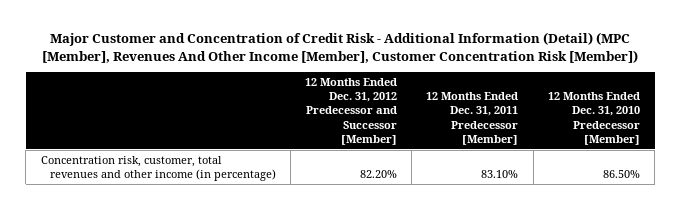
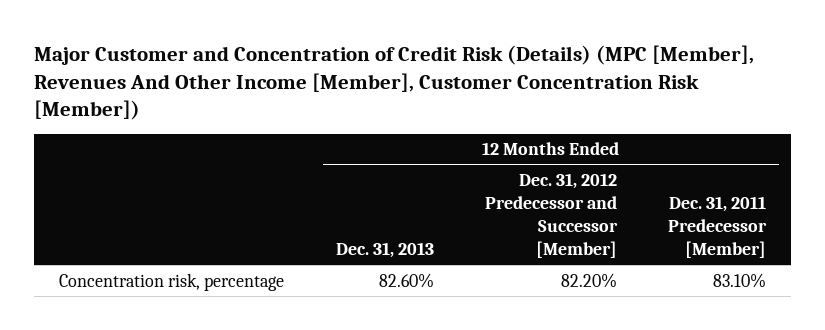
- Major Customer and Concentration of Credit Risk - Additional Information (Detail) (MPC [Member], Revenues And Other Income [Member], Customer Concentration Risk [Member])
+ Major Customer and Concentration of Credit Risk (Details) (MPC [Member], Revenues And Other Income [Member], Customer Concentration Risk [Member])
- | 12 Months Ended Dec. 31, 2012 Predecessor and Successor [Member] | 12 Months Ended Dec. 31, 2011 Predecessor [Member] | 12 Months Ended Dec. 31, 2010 Predecessor [Member]
+ | 12 Months Ended Dec. 31, 2013 | 12 Months Ended Dec. 31, 2012 Predecessor and Successor [Member] | 12 Months Ended Dec. 31, 2011 Predecessor [Member]
- Concentration risk, customer, total revenues and other income (in percentage) | 82.20% | 83.10% | 86.50%
+ Concentration risk, percentage | 82.60% | 82.20% | 83.10%

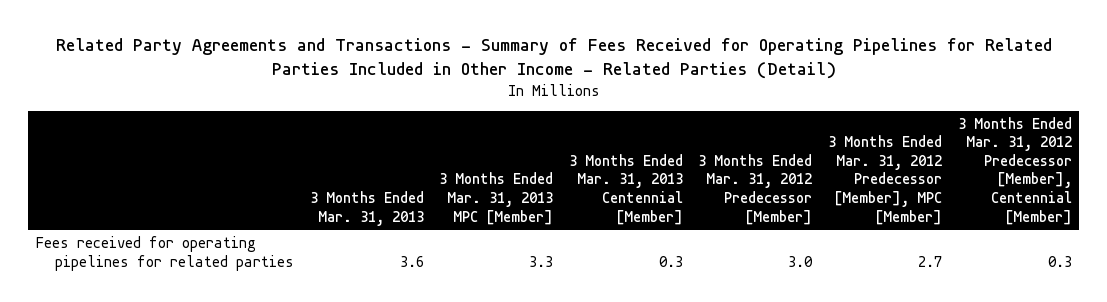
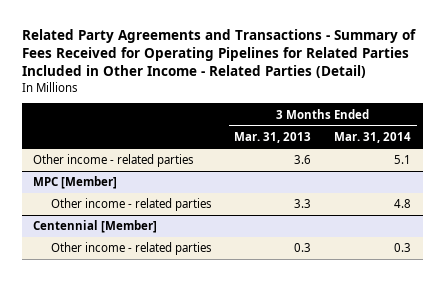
- | 3 Months Ended Mar. 31, 2013 | 3 Months Ended Mar. 31, 2013 MPC [Member] | 3 Months Ended Mar. 31, 2013 Centennial [Member] | 3 Months Ended Mar. 31, 2012 Predecessor [Member] | 3 Months Ended Mar. 31, 2012 Predecessor [Member], MPC [Member] | 3 Months Ended Mar. 31, 2012 Predecessor [Member], Centennial [Member]
+ | 3 Months Ended Mar. 31, 2013 | 3 Months Ended Mar. 31, 2014
- Fees received for operating pipelines for related parties | 3.6 | 3.3 | 0.3 | 3.0 | 2.7 | 0.3
+ Other income - related parties | 3.6 | 5.1
+ MPC [Member]
+ Other income - related parties | 3.3 | 4.8
+ Centennial [Member]
+ Other income - related parties | 0.3 | 0.3

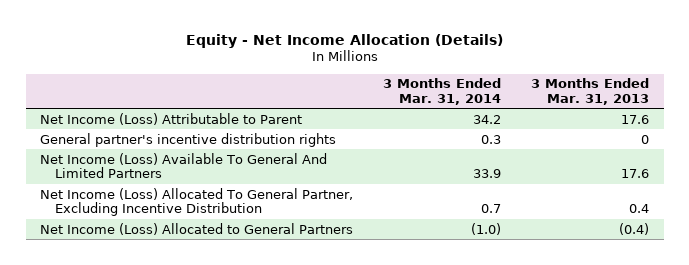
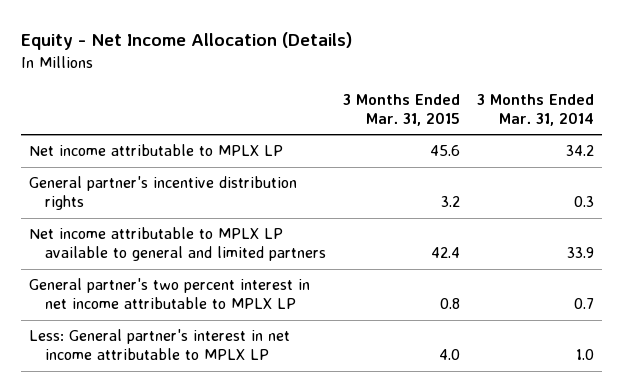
- | 3 Months Ended Mar. 31, 2014 | 3 Months Ended Mar. 31, 2013
+ | 3 Months Ended Mar. 31, 2015 | 3 Months Ended Mar. 31, 2014
- Net Income (Loss) Attributable to Parent | 34.2 | 17.6
+ Net income attributable to MPLX LP | 45.6 | 34.2
- Net Income (Loss) Available To General And Limited Partners | 33.9 | 17.6
- Net Income (Loss) Allocated To General Partner, Excluding Incentive Distribution | 0.7 | 0.4
- Net Income (Loss) Allocated to General Partners | (1.0) | (0.4)
+ Net income attributable to MPLX LP available to general and limited partners | 42.4 | 33.9
+ General partner's two percent interest in net income attributable to MPLX LP | 0.8 | 0.7
+ Less: General partner's interest in net income attributable to MPLX LP | 4.0 | 1.0

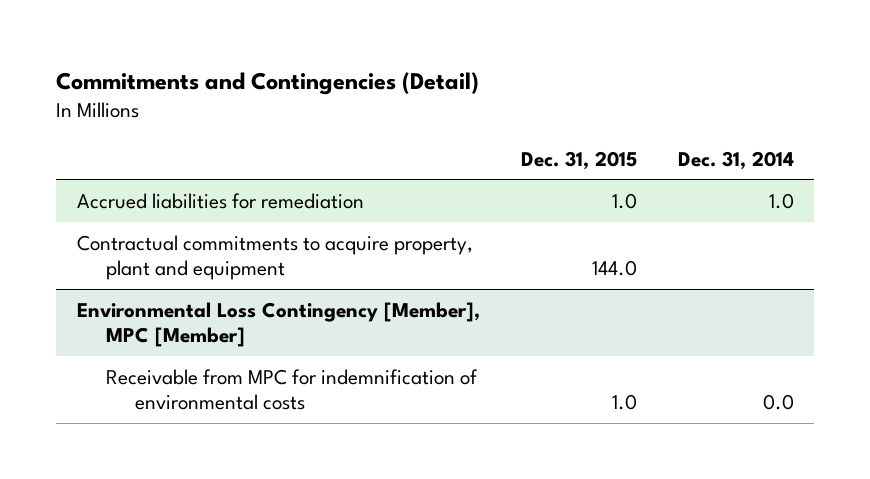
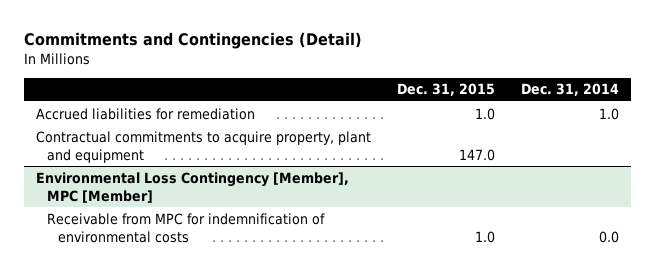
- Contractual commitments to acquire property, plant and equipment | 144.0 |
+ Contractual commitments to acquire property, plant and equipment | 147.0 |

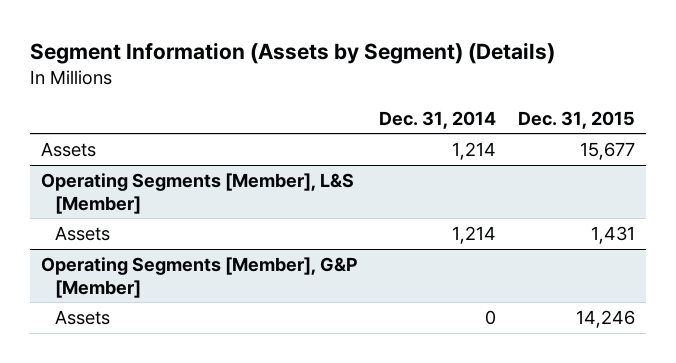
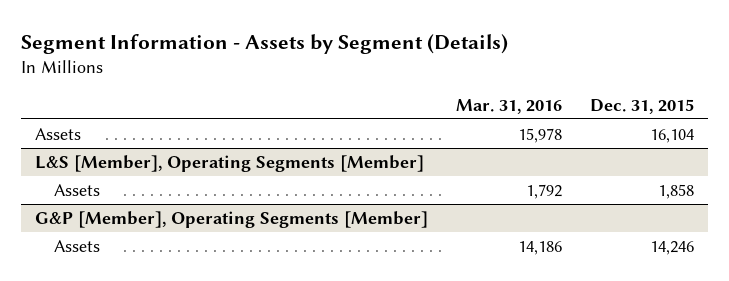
- Segment Information (Assets by Segment) (Details)
+ Segment Information - Assets by Segment (Details)
- | Dec. 31, 2014 | Dec. 31, 2015
+ | Mar. 31, 2016 | Dec. 31, 2015
- Assets | 1,214 | 15,677
- Operating Segments [Member], L&S [Member]
- Assets | 1,214 | 1,431
- Operating Segments [Member], G&P [Member]
+ Assets | 15,978 | 16,104
+ L&S [Member], Operating Segments [Member]
+ Assets | 1,792 | 1,858
+ G&P [Member], Operating Segments [Member]

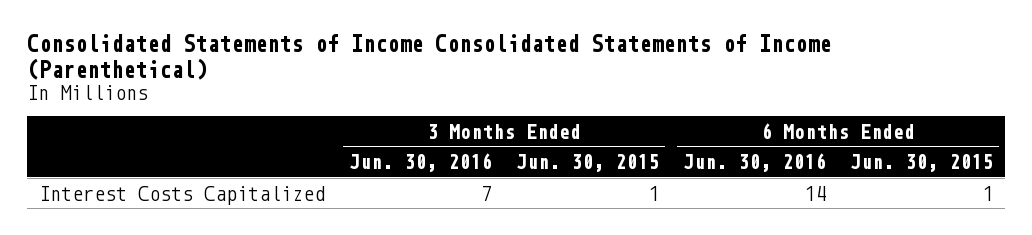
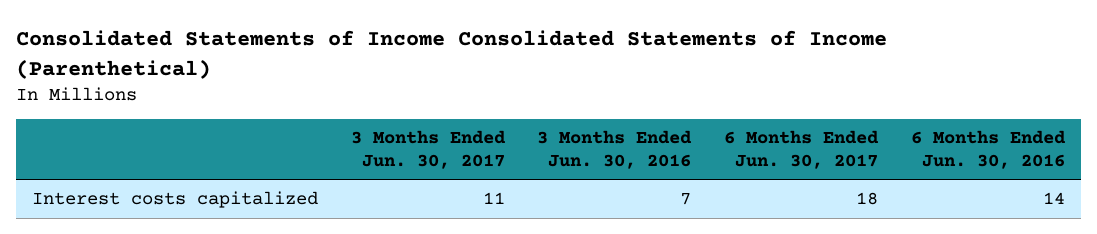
- | 3 Months Ended Jun. 30, 2016 | 3 Months Ended Jun. 30, 2015 | 6 Months Ended Jun. 30, 2016 | 6 Months Ended Jun. 30, 2015
+ | 3 Months Ended Jun. 30, 2017 | 3 Months Ended Jun. 30, 2016 | 6 Months Ended Jun. 30, 2017 | 6 Months Ended Jun. 30, 2016
- Interest Costs Capitalized | 7 | 1 | 14 | 1
+ Interest costs capitalized | 11 | 7 | 18 | 14

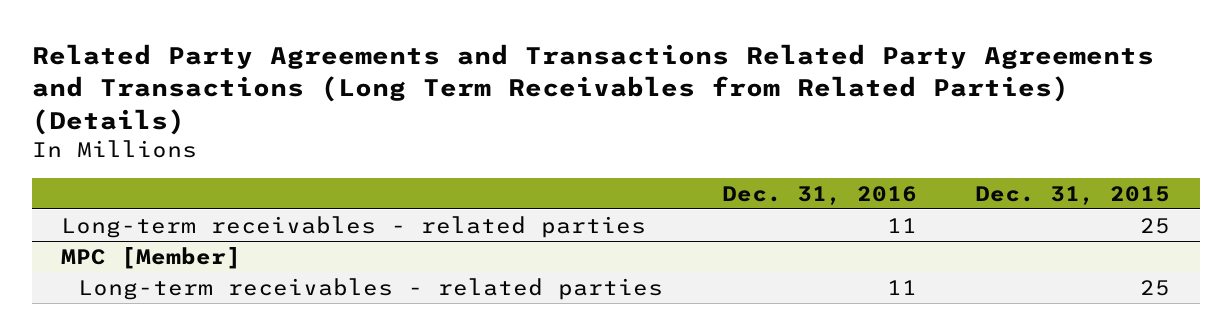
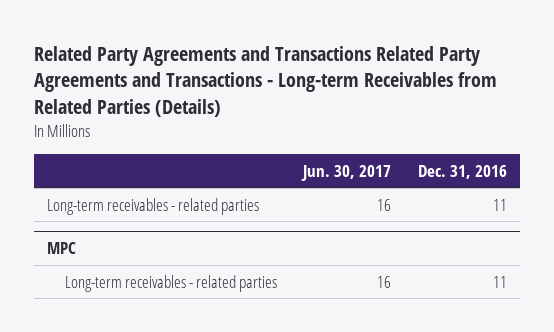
- Related Party Agreements and Transactions Related Party Agreements and Transactions (Long Term Receivables from Related Parties) (Details)
+ Related Party Agreements and Transactions Related Party Agreements and Transactions - Long-term Receivables from Related Parties (Details)
- | Dec. 31, 2016 | Dec. 31, 2015
+ | Jun. 30, 2017 | Dec. 31, 2016
- MPC [Member]
+ MPC

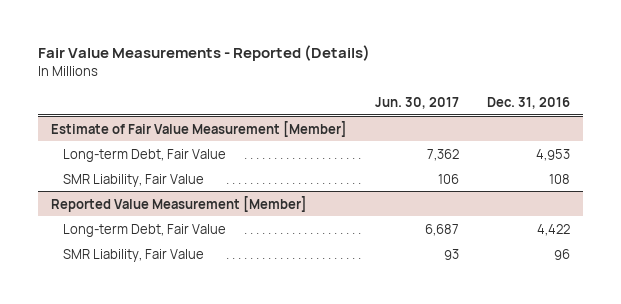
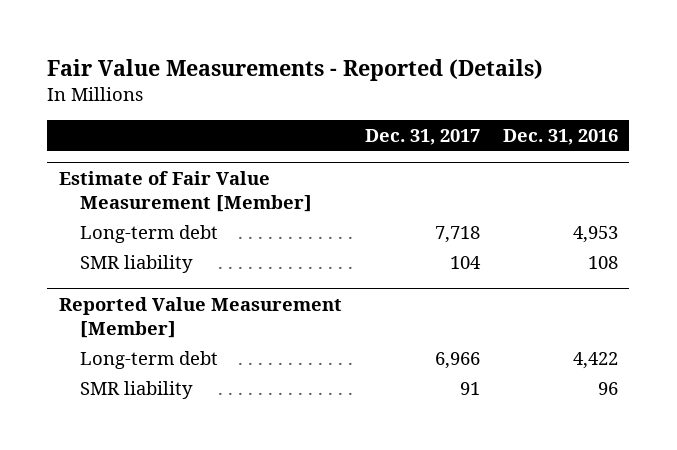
- | Jun. 30, 2017 | Dec. 31, 2016
+ | Dec. 31, 2017 | Dec. 31, 2016
@ Estimate of Fair Value Measurement [Member]
- Long-term Debt, Fair Value | 7,362 | 4,953
- SMR Liability, Fair Value | 106 | 108
+ Long-term debt | 7,718 | 4,953
+ SMR liability | 104 | 108
@ Reported Value Measurement [Member]
- Long-term Debt, Fair Value | 6,687 | 4,422
- SMR Liability, Fair Value | 93 | 96
+ Long-term debt | 6,966 | 4,422
+ SMR liability | 91 | 96

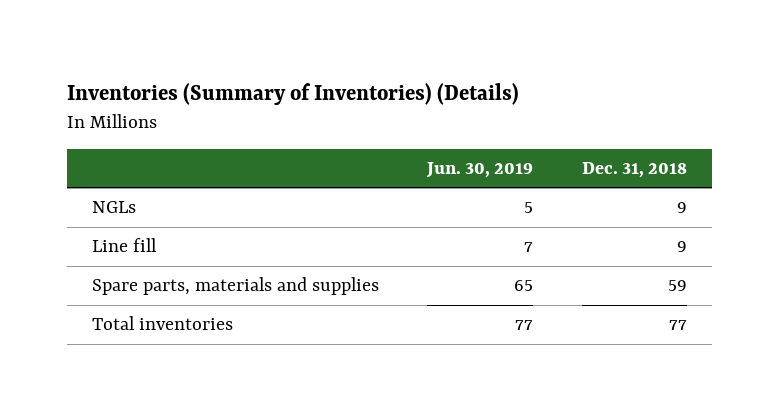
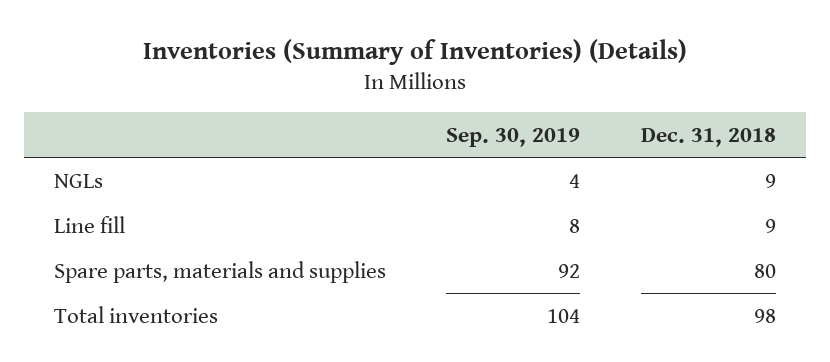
- | Jun. 30, 2019 | Dec. 31, 2018
+ | Sep. 30, 2019 | Dec. 31, 2018
- Spare parts, materials and supplies | 65 | 59
- Total inventories | 77 | 77
+ Spare parts, materials and supplies | 92 | 80
+ Total inventories | 104 | 98

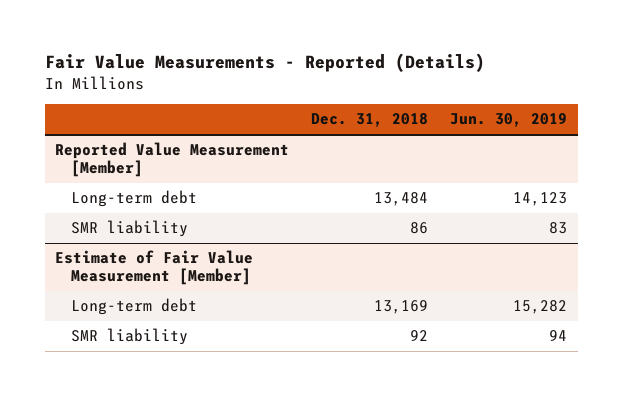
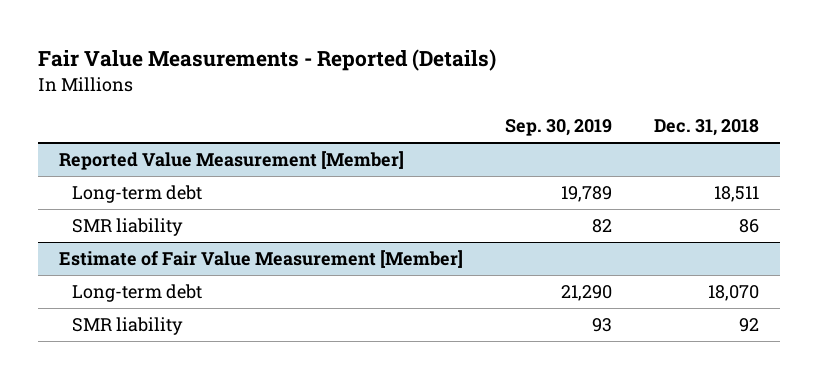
- | Dec. 31, 2018 | Jun. 30, 2019
+ | Sep. 30, 2019 | Dec. 31, 2018
@ Reported Value Measurement [Member]
- Long-term debt | 13,484 | 14,123
+ Long-term debt | 19,789 | 18,511
@ Estimate of Fair Value Measurement [Member]
- Long-term debt | 13,169 | 15,282
+ Long-term debt | 21,290 | 18,070

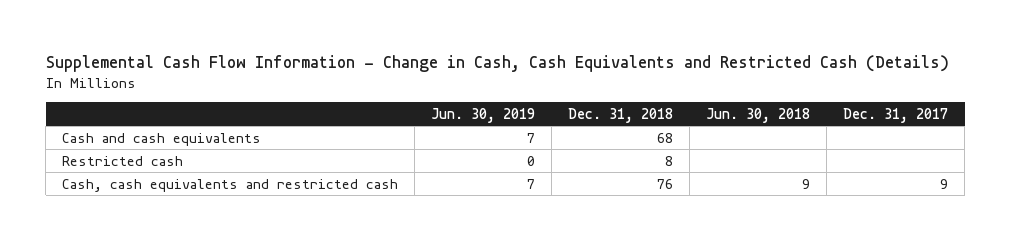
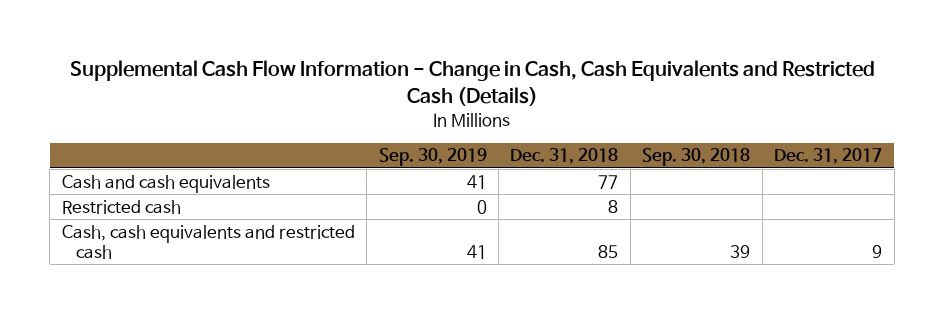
- | Jun. 30, 2019 | Dec. 31, 2018 | Jun. 30, 2018 | Dec. 31, 2017
+ | Sep. 30, 2019 | Dec. 31, 2018 | Sep. 30, 2018 | Dec. 31, 2017
- Cash and cash equivalents | 7 | 68 | |
+ Cash and cash equivalents | 41 | 77 | |
- Cash, cash equivalents and restricted cash | 7 | 76 | 9 | 9
+ Cash, cash equivalents and restricted cash | 41 | 85 | 39 | 9

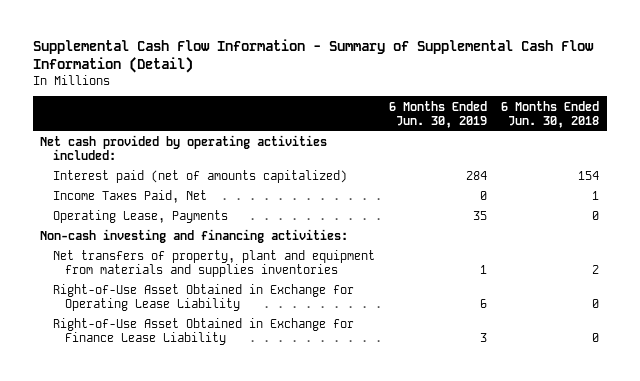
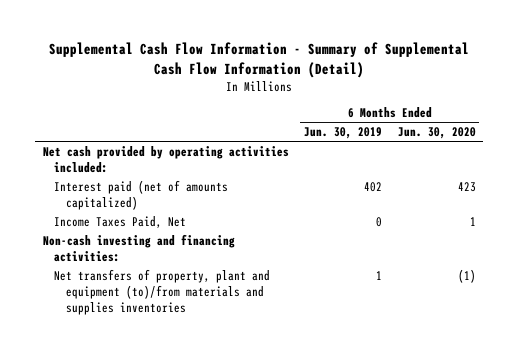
- | 6 Months Ended Jun. 30, 2019 | 6 Months Ended Jun. 30, 2018
+ | 6 Months Ended Jun. 30, 2019 | 6 Months Ended Jun. 30, 2020
- Interest paid (net of amounts capitalized) | 284 | 154
+ Interest paid (net of amounts capitalized) | 402 | 423
- Operating Lease, Payments | 35 | 0
- Net transfers of property, plant and equipment from materials and supplies inventories | 1 | 2
- Right-of-Use Asset Obtained in Exchange for Operating Lease Liability | 6 | 0
- Right-of-Use Asset Obtained in Exchange for Finance Lease Liability | 3 | 0
+ Net transfers of property, plant and equipment (to)/from materials and supplies inventories | 1 | (1)

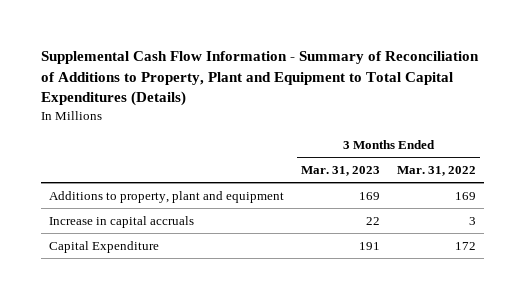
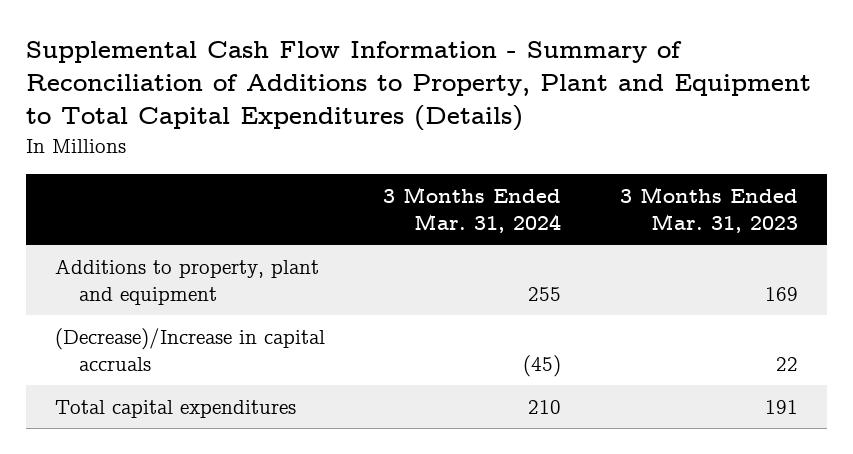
- | 3 Months Ended Mar. 31, 2023 | 3 Months Ended Mar. 31, 2022
+ | 3 Months Ended Mar. 31, 2024 | 3 Months Ended Mar. 31, 2023
- Increase in capital accruals | 22 | 3
- Capital Expenditure | 191 | 172
+ (Decrease)/Increase in capital accruals | (45) | 22
+ Total capital expenditures | 210 | 191

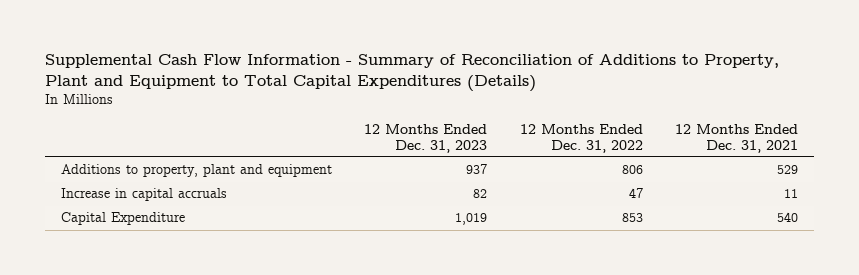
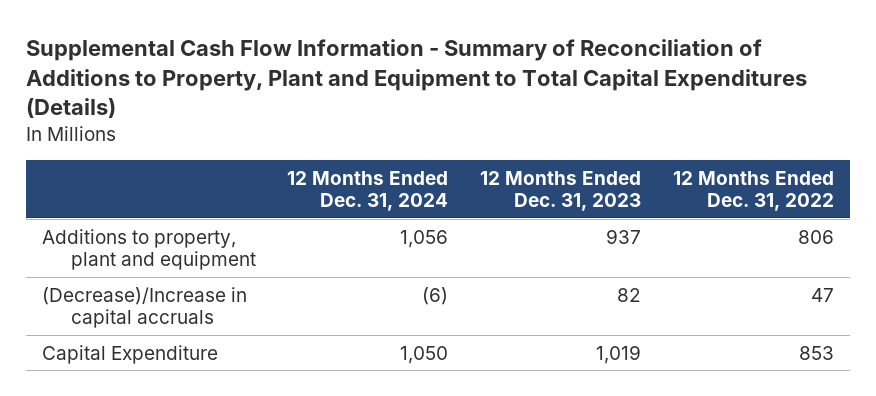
- | 12 Months Ended Dec. 31, 2023 | 12 Months Ended Dec. 31, 2022 | 12 Months Ended Dec. 31, 2021
+ | 12 Months Ended Dec. 31, 2024 | 12 Months Ended Dec. 31, 2023 | 12 Months Ended Dec. 31, 2022
- Increase in capital accruals | 82 | 47 | 11
+ (Decrease)/Increase in capital accruals | (6) | 82 | 47

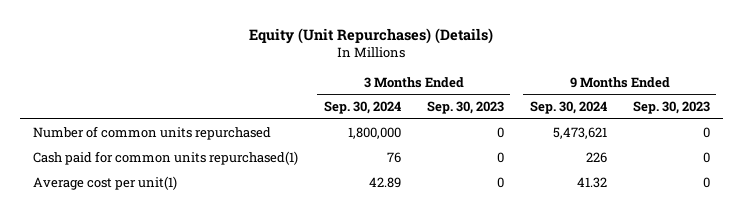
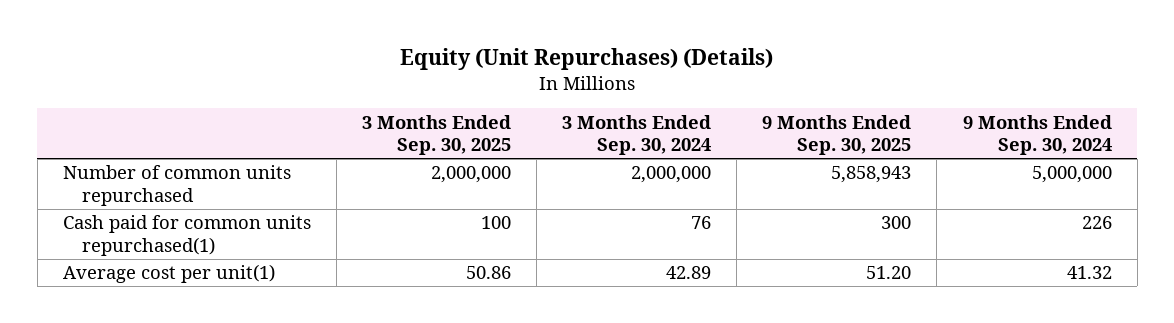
- | 3 Months Ended Sep. 30, 2024 | 3 Months Ended Sep. 30, 2023 | 9 Months Ended Sep. 30, 2024 | 9 Months Ended Sep. 30, 2023
+ | 3 Months Ended Sep. 30, 2025 | 3 Months Ended Sep. 30, 2024 | 9 Months Ended Sep. 30, 2025 | 9 Months Ended Sep. 30, 2024
- Number of common units repurchased | 1,800,000 | 0 | 5,473,621 | 0
+ Number of common units repurchased | 2,000,000 | 2,000,000 | 5,858,943 | 5,000,000

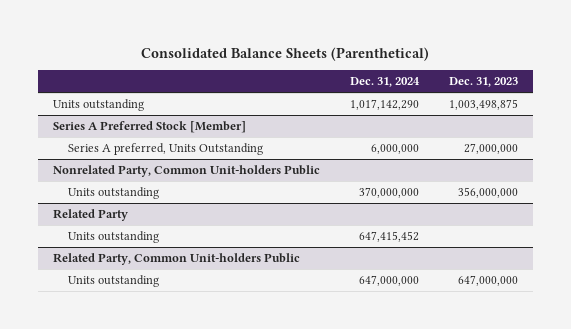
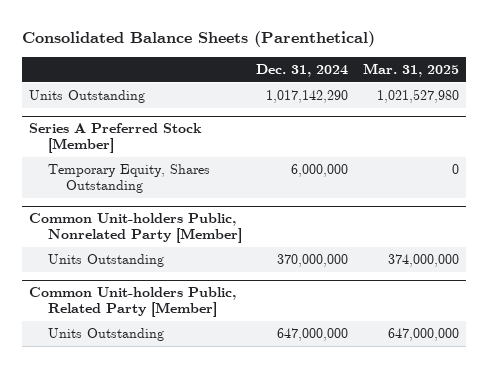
- | Dec. 31, 2024 | Dec. 31, 2023
+ | Dec. 31, 2024 | Mar. 31, 2025
- Units outstanding | 1,017,142,290 | 1,003,498,875
+ Units Outstanding | 1,017,142,290 | 1,021,527,980
@ Series A Preferred Stock [Member]
- Series A preferred, Units Outstanding | 6,000,000 | 27,000,000
- Nonrelated Party, Common Unit-holders Public
- Units outstanding | 370,000,000 | 356,000,000
- Related Party
- Units outstanding | 647,415,452 |
- Related Party, Common Unit-holders Public
- Units outstanding | 647,000,000 | 647,000,000
@ Series A Preferred Stock [Member]
+ Temporary Equity, Shares Outstanding | 6,000,000 | 0
+ Common Unit-holders Public, Nonrelated Party [Member]
+ Units Outstanding | 370,000,000 | 374,000,000
+ Common Unit-holders Public, Related Party [Member]
+ Units Outstanding | 647,000,000 | 647,000,000

